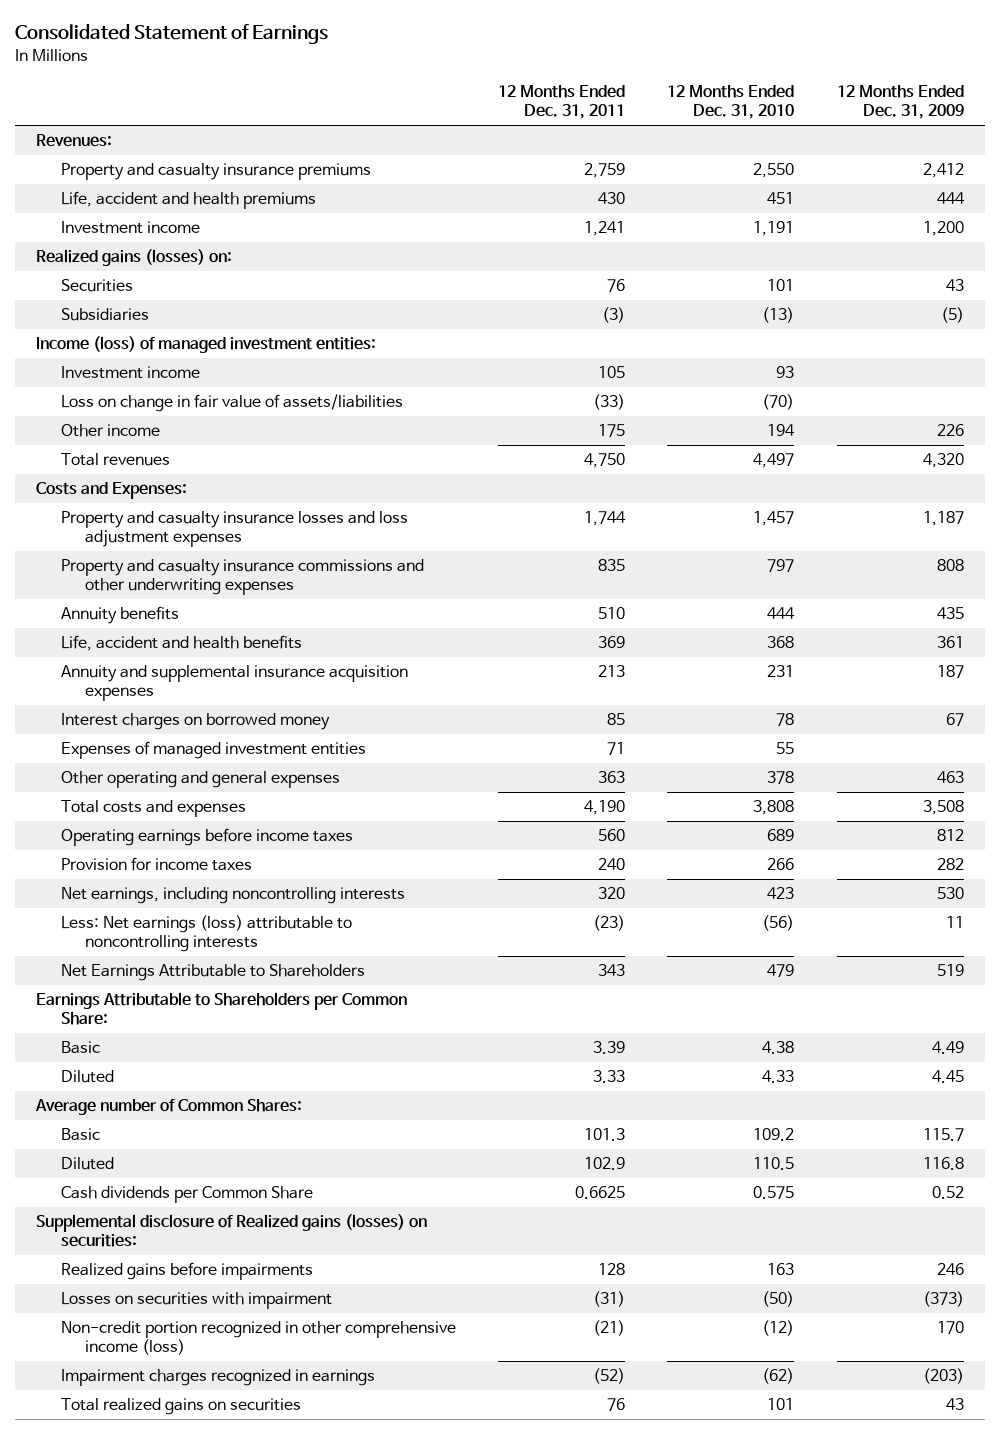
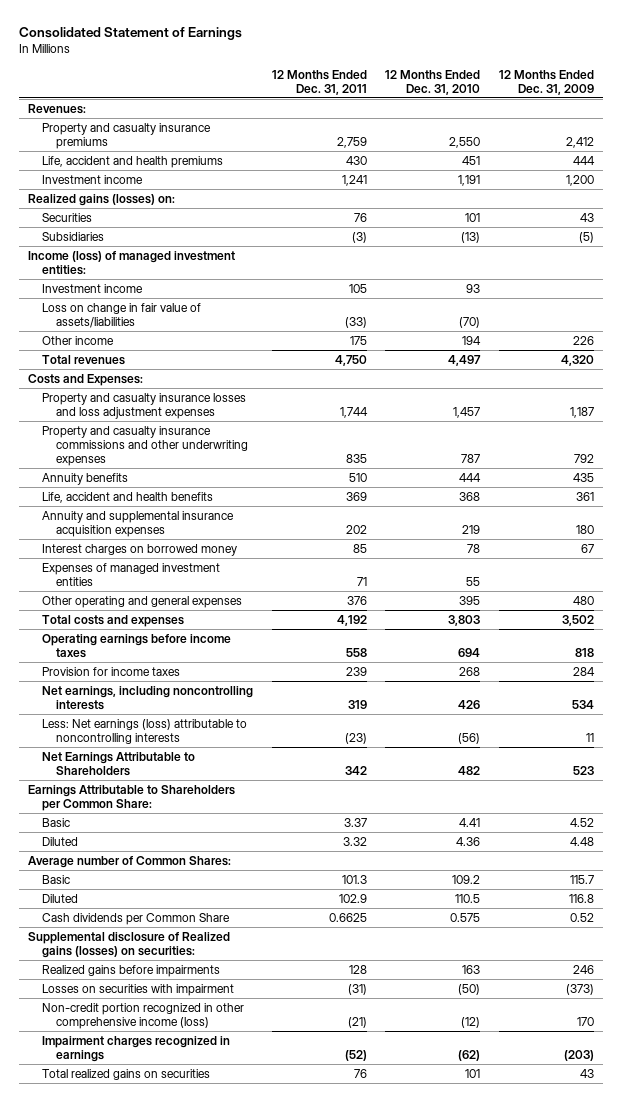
- Property and casualty insurance commissions and other underwriting expenses | 835 | 797 | 808
+ Property and casualty insurance commissions and other underwriting expenses | 835 | 787 | 792
- Annuity and supplemental insurance acquisition expenses | 213 | 231 | 187
+ Annuity and supplemental insurance acquisition expenses | 202 | 219 | 180
- Other operating and general expenses | 363 | 378 | 463
- Total costs and expenses | 4,190 | 3,808 | 3,508
- Operating earnings before income taxes | 560 | 689 | 812
- Provision for income taxes | 240 | 266 | 282
- Net earnings, including noncontrolling interests | 320 | 423 | 530
+ Other operating and general expenses | 376 | 395 | 480
+ Total costs and expenses | 4,192 | 3,803 | 3,502
+ Operating earnings before income taxes | 558 | 694 | 818
+ Provision for income taxes | 239 | 268 | 284
+ Net earnings, including noncontrolling interests | 319 | 426 | 534
- Net Earnings Attributable to Shareholders | 343 | 479 | 519
+ Net Earnings Attributable to Shareholders | 342 | 482 | 523
- Basic | 3.39 | 4.38 | 4.49
- Diluted | 3.33 | 4.33 | 4.45
+ Basic | 3.37 | 4.41 | 4.52
+ Diluted | 3.32 | 4.36 | 4.48

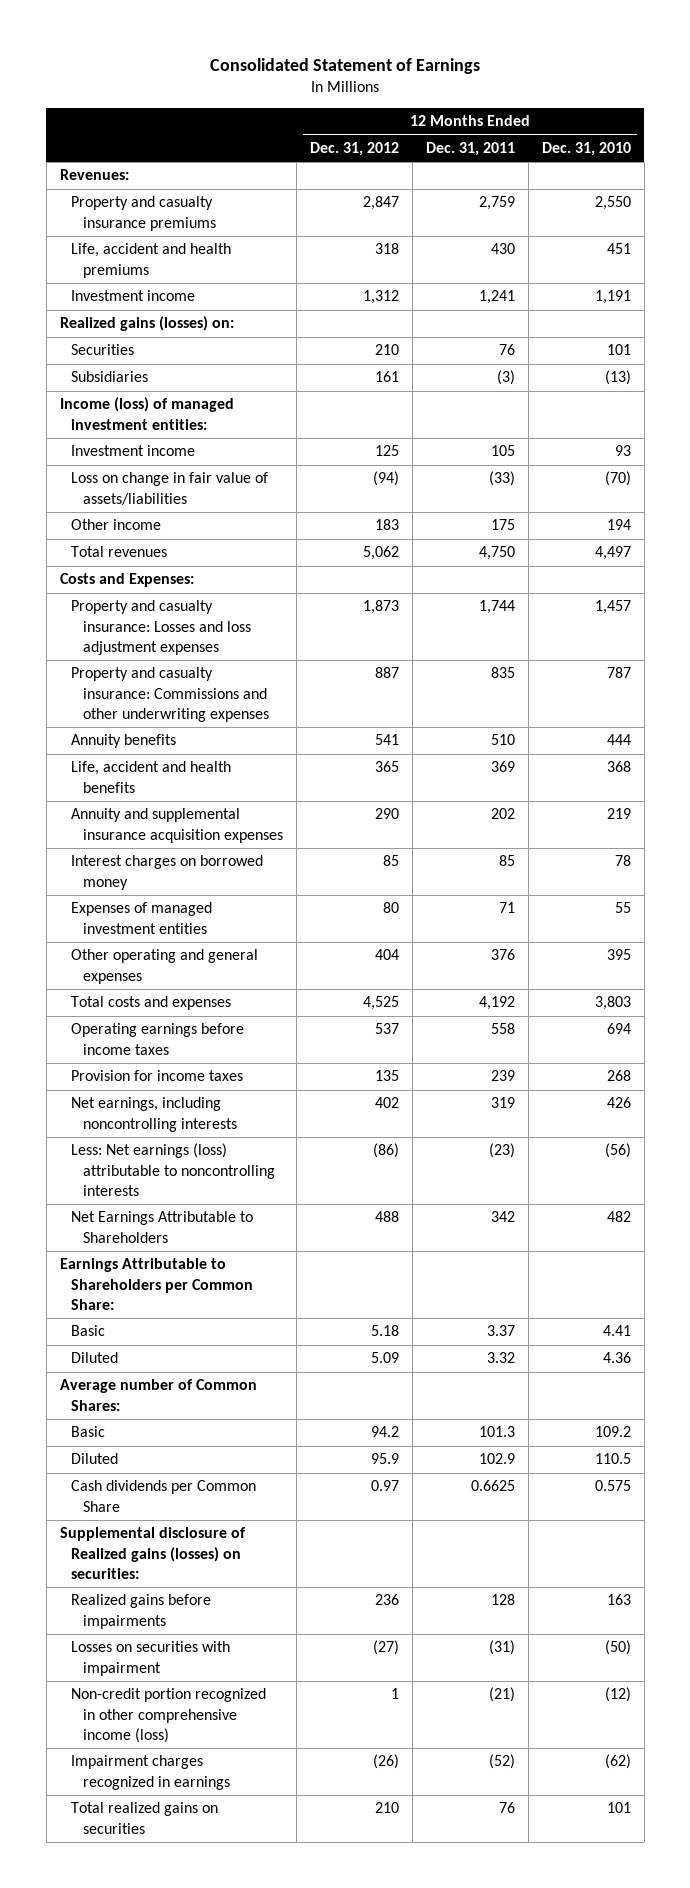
- | 12 Months Ended Dec. 31, 2011 | 12 Months Ended Dec. 31, 2010 | 12 Months Ended Dec. 31, 2009
+ | 12 Months Ended Dec. 31, 2012 | 12 Months Ended Dec. 31, 2011 | 12 Months Ended Dec. 31, 2010
- Property and casualty insurance losses and loss adjustment expenses | 1,744 | 1,457 | 1,187
- Property and casualty insurance commissions and other underwriting expenses | 835 | 787 | 792
+ Property and casualty insurance: Losses and loss adjustment expenses | 1,873 | 1,744 | 1,457
+ Property and casualty insurance: Commissions and other underwriting expenses | 887 | 835 | 787

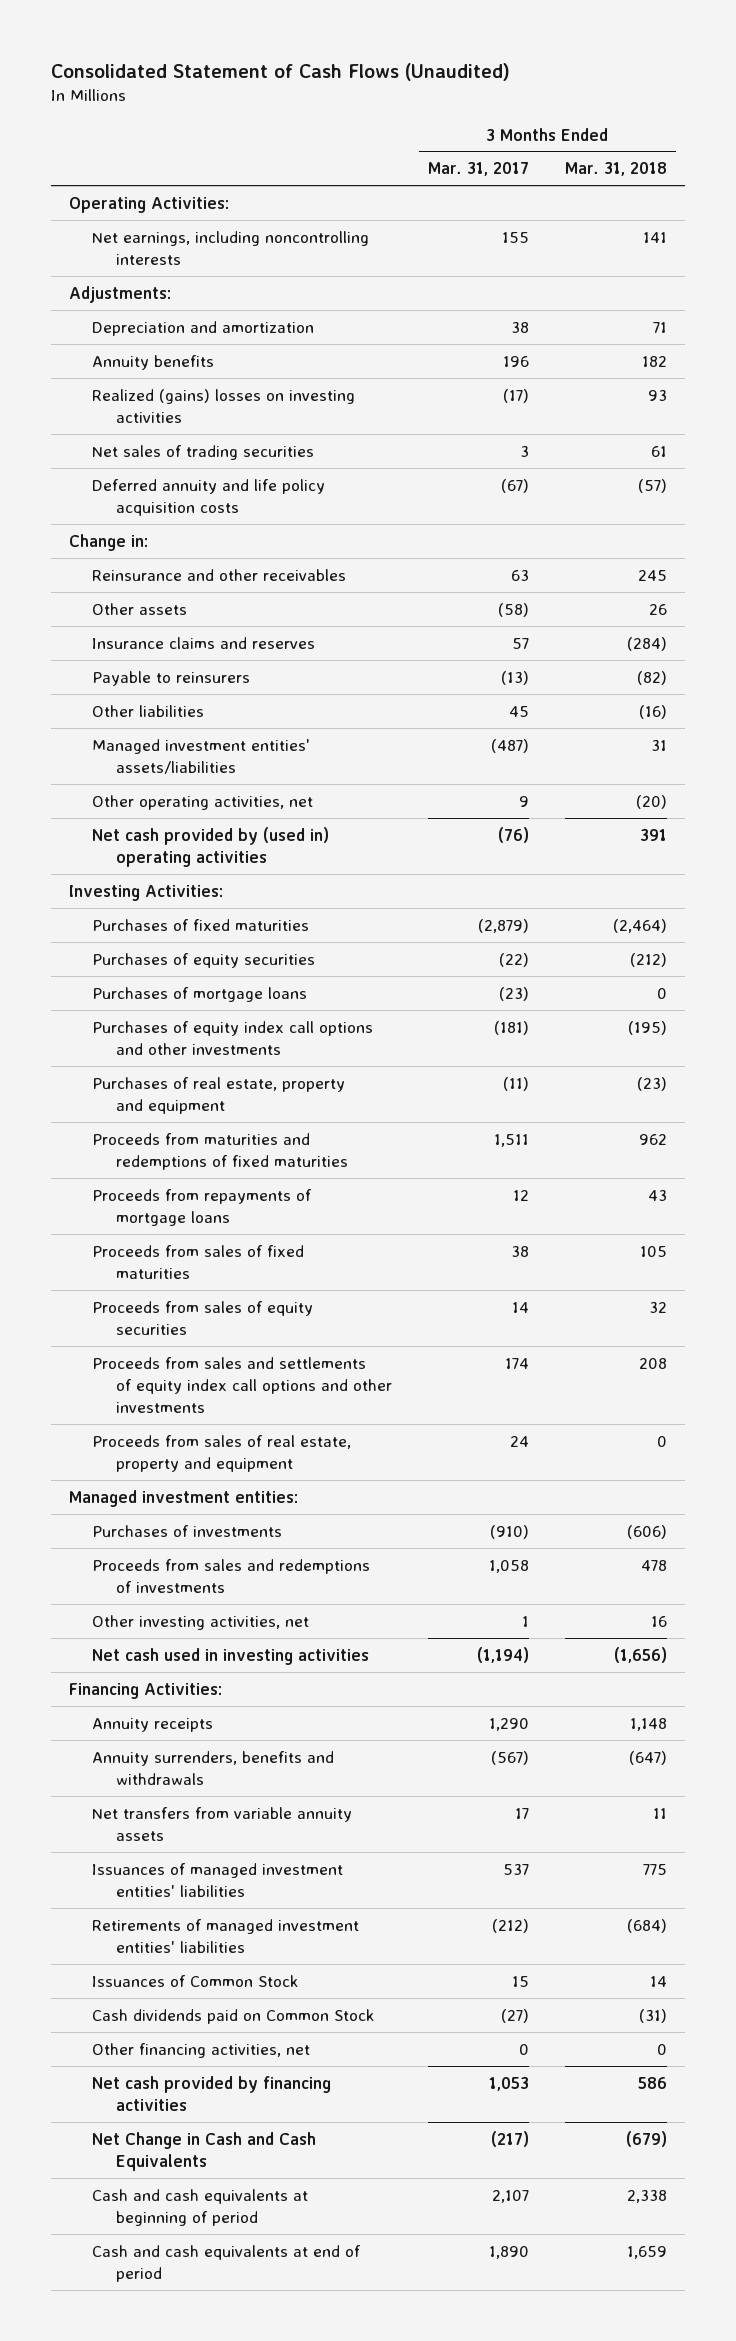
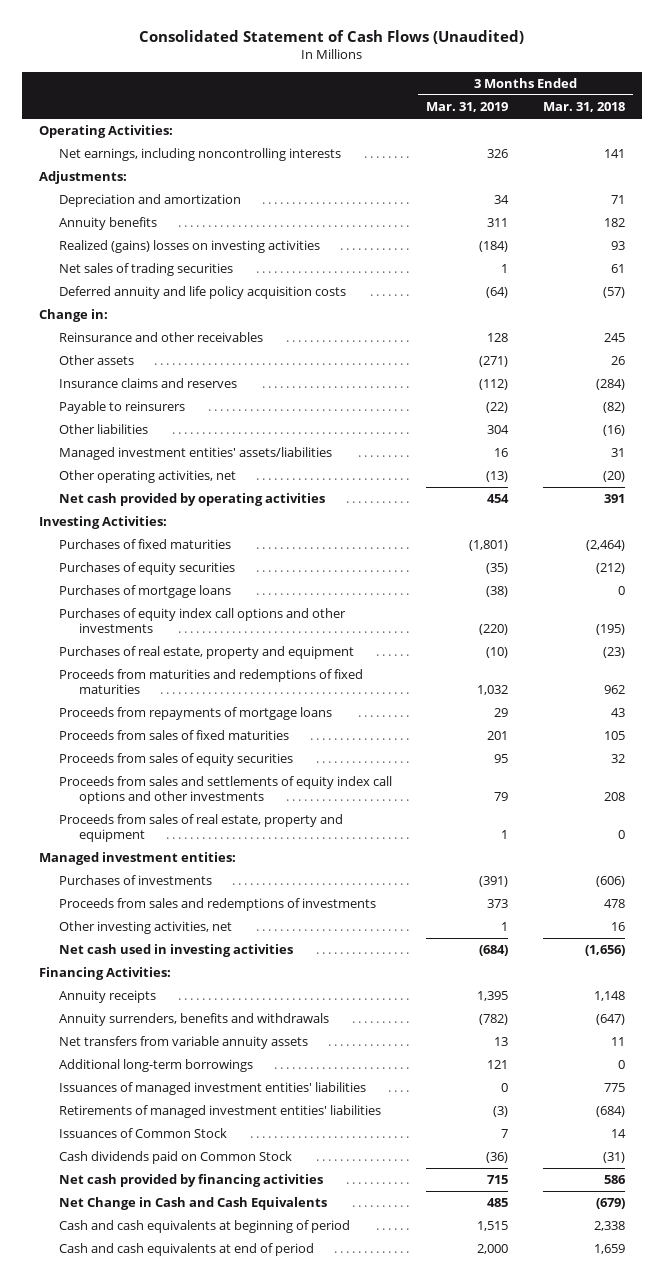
- | 3 Months Ended Mar. 31, 2017 | 3 Months Ended Mar. 31, 2018
+ | 3 Months Ended Mar. 31, 2019 | 3 Months Ended Mar. 31, 2018
- Net cash provided by (used in) operating activities | (76) | 391
+ Net cash provided by operating activities | 454 | 391
+ Additional long-term borrowings | 121 | 0
- Other financing activities, net | 0 | 0

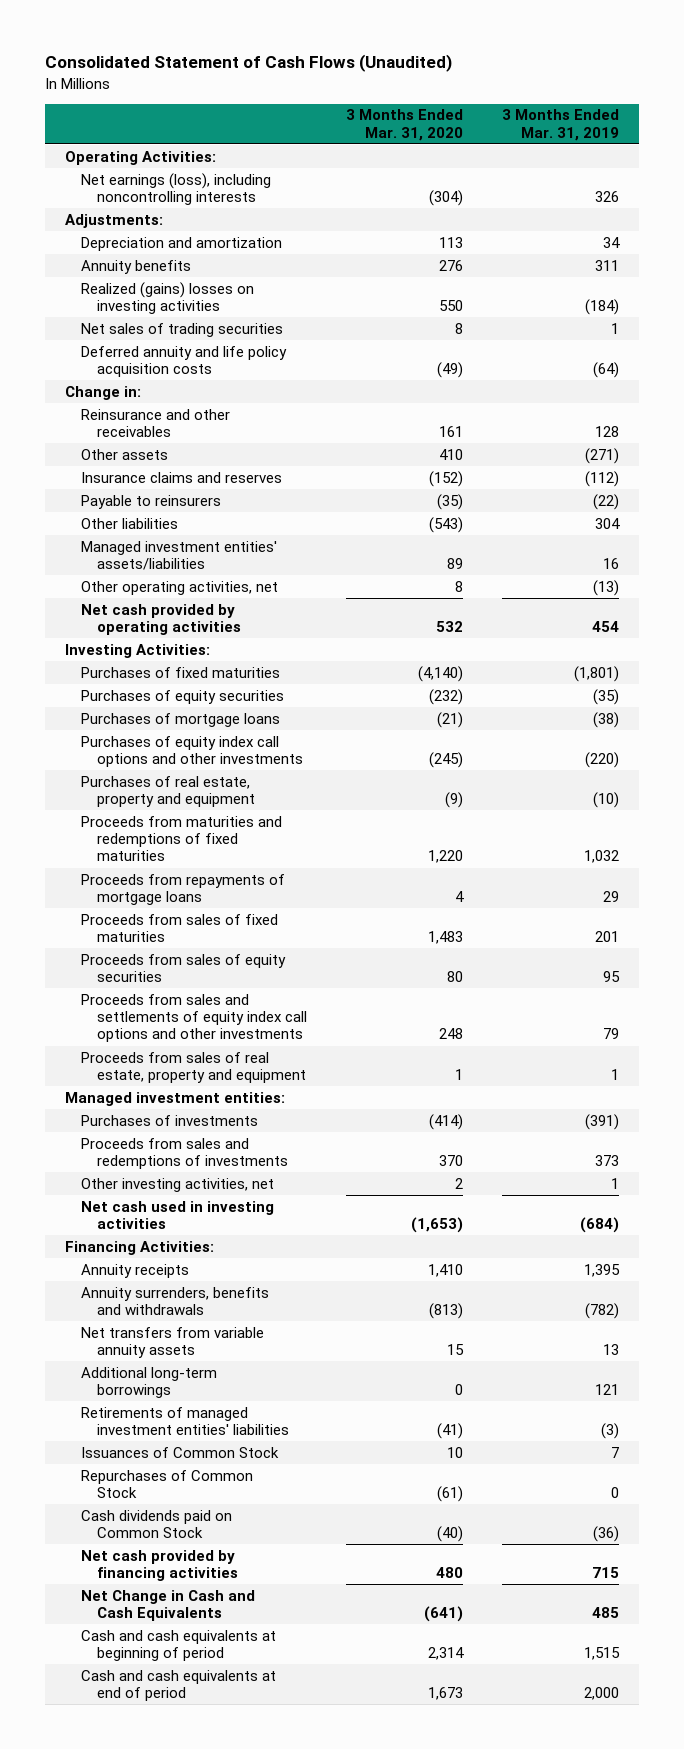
- | 3 Months Ended Mar. 31, 2019 | 3 Months Ended Mar. 31, 2018
+ | 3 Months Ended Mar. 31, 2020 | 3 Months Ended Mar. 31, 2019
- Net earnings, including noncontrolling interests | 326 | 141
+ Net earnings (loss), including noncontrolling interests | (304) | 326
- Issuances of managed investment entities' liabilities | 0 | 775
+ Repurchases of Common Stock | (61) | 0

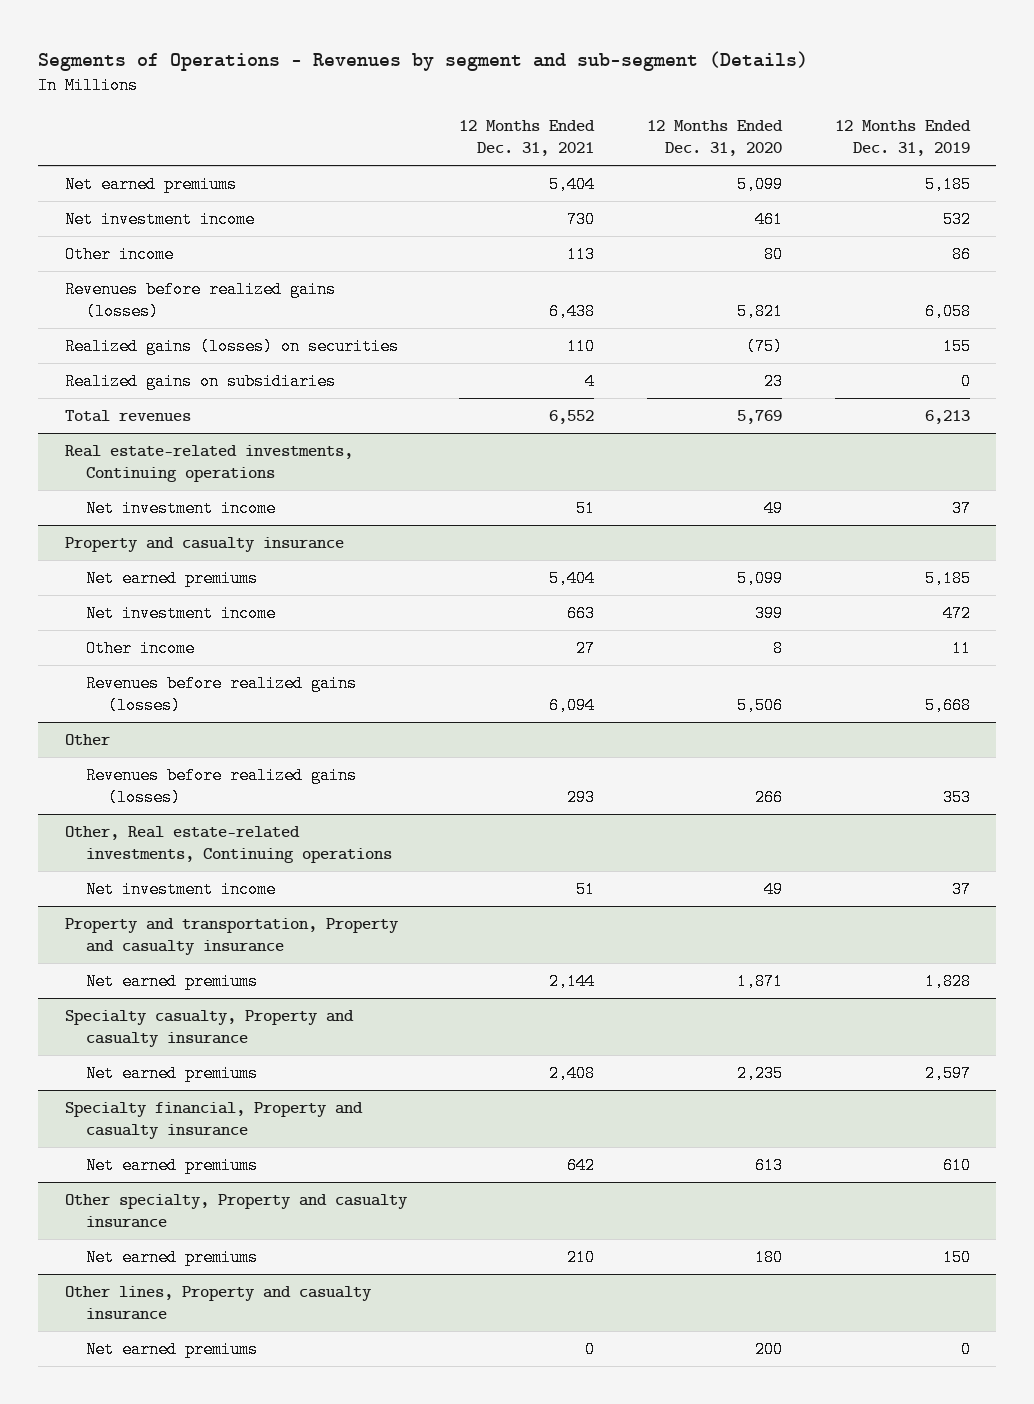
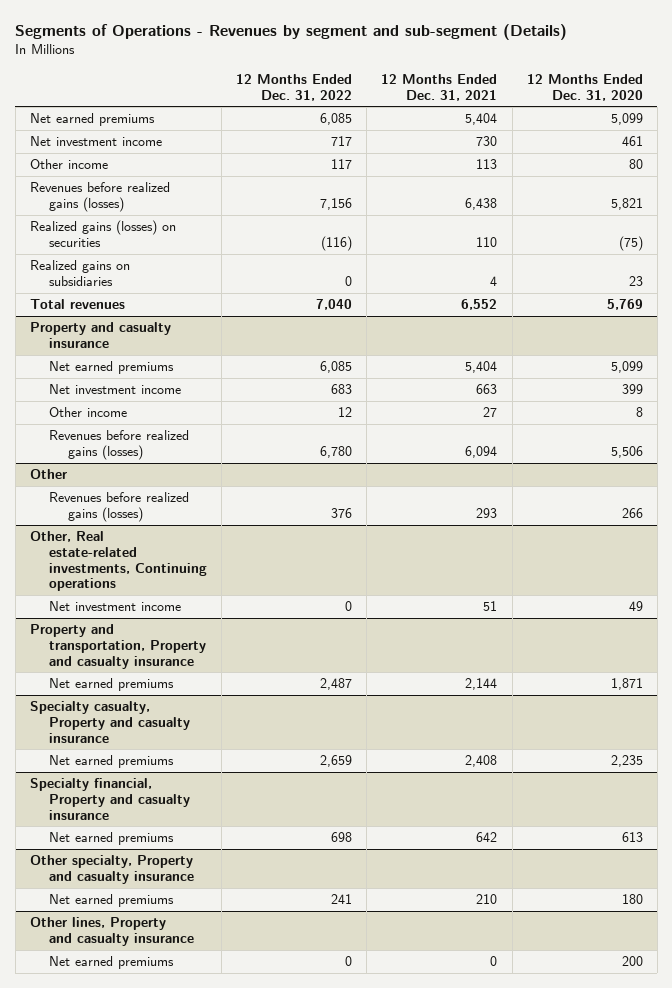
- | 12 Months Ended Dec. 31, 2021 | 12 Months Ended Dec. 31, 2020 | 12 Months Ended Dec. 31, 2019
+ | 12 Months Ended Dec. 31, 2022 | 12 Months Ended Dec. 31, 2021 | 12 Months Ended Dec. 31, 2020
- Real estate-related investments, Continuing operations
- Net investment income | 51 | 49 | 37

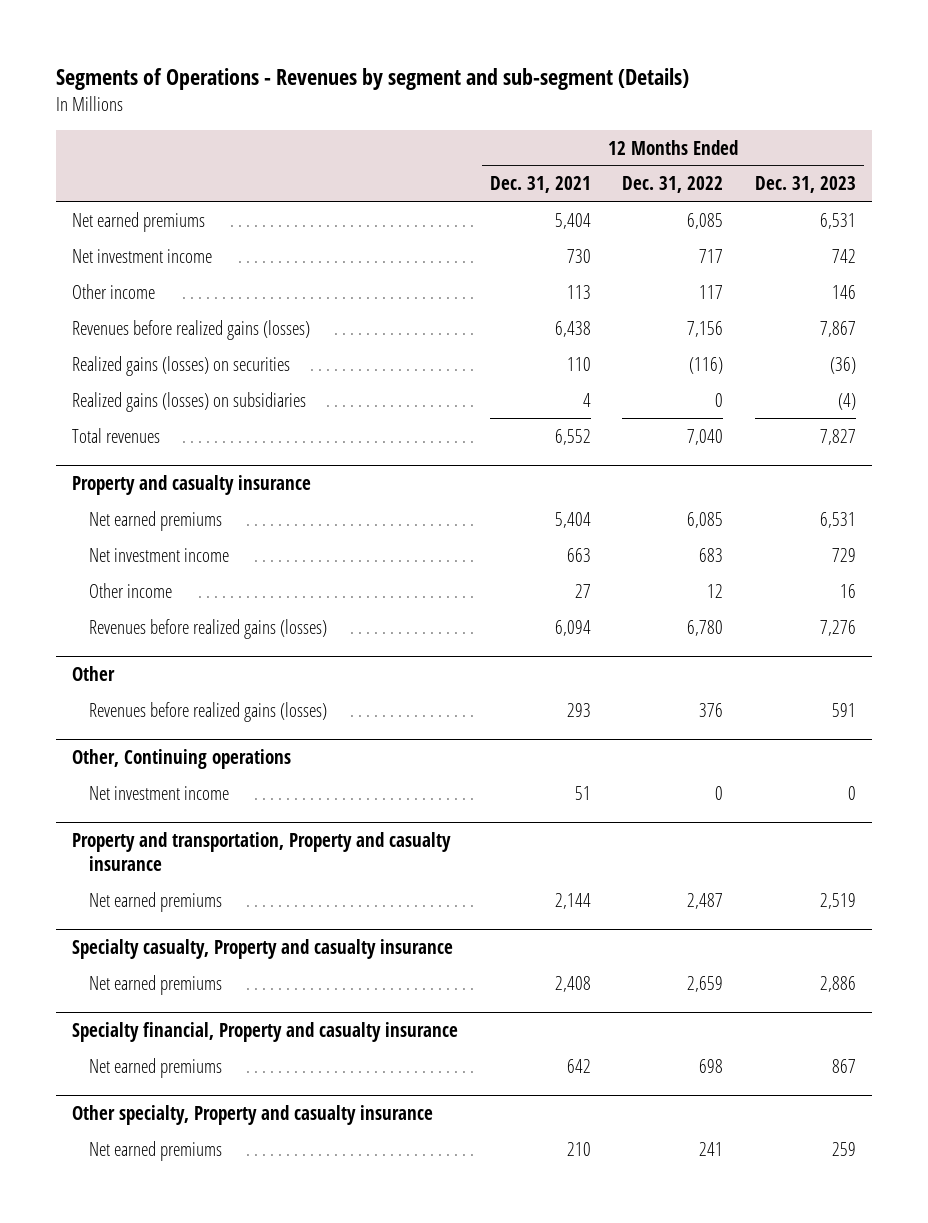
- | 12 Months Ended Dec. 31, 2022 | 12 Months Ended Dec. 31, 2021 | 12 Months Ended Dec. 31, 2020
+ | 12 Months Ended Dec. 31, 2021 | 12 Months Ended Dec. 31, 2022 | 12 Months Ended Dec. 31, 2023
- Realized gains on subsidiaries | 0 | 4 | 23
+ Realized gains (losses) on subsidiaries | 4 | 0 | (4)
- Other, Real estate-related investments, Continuing operations
+ Other, Continuing operations
- Other lines, Property and casualty insurance
- Net earned premiums | 0 | 0 | 200

